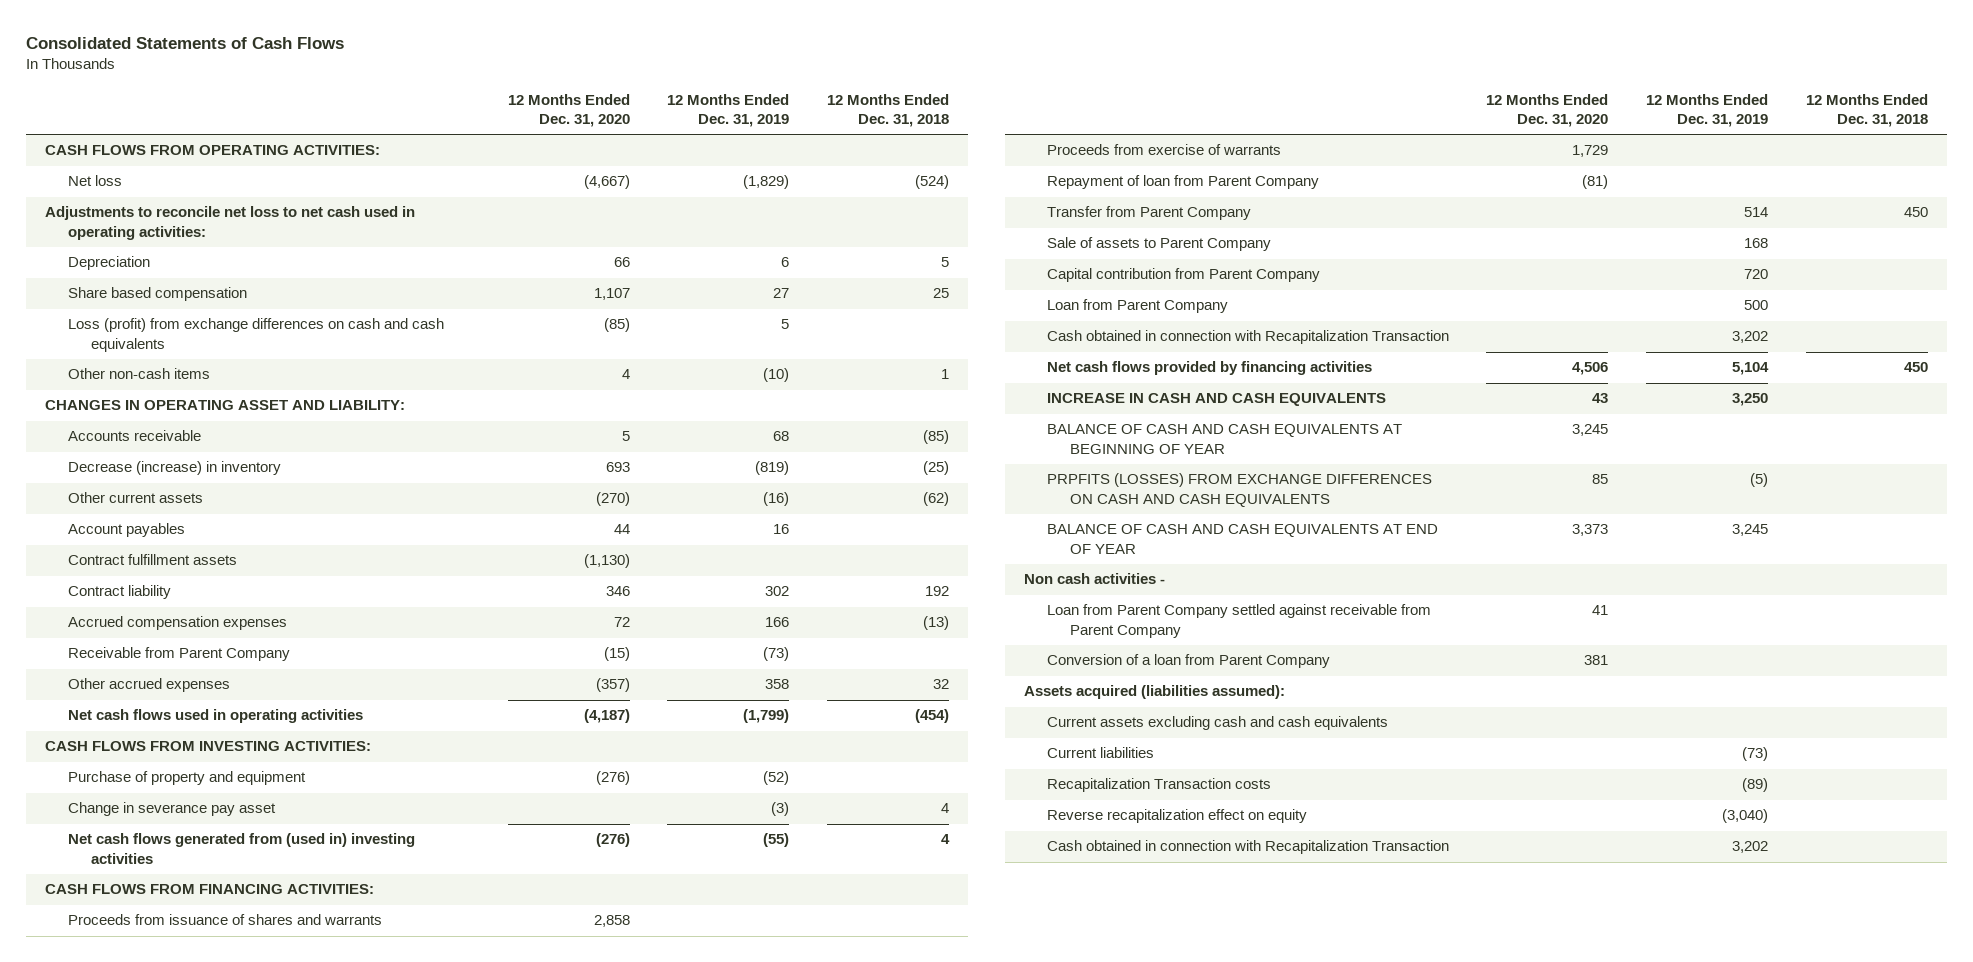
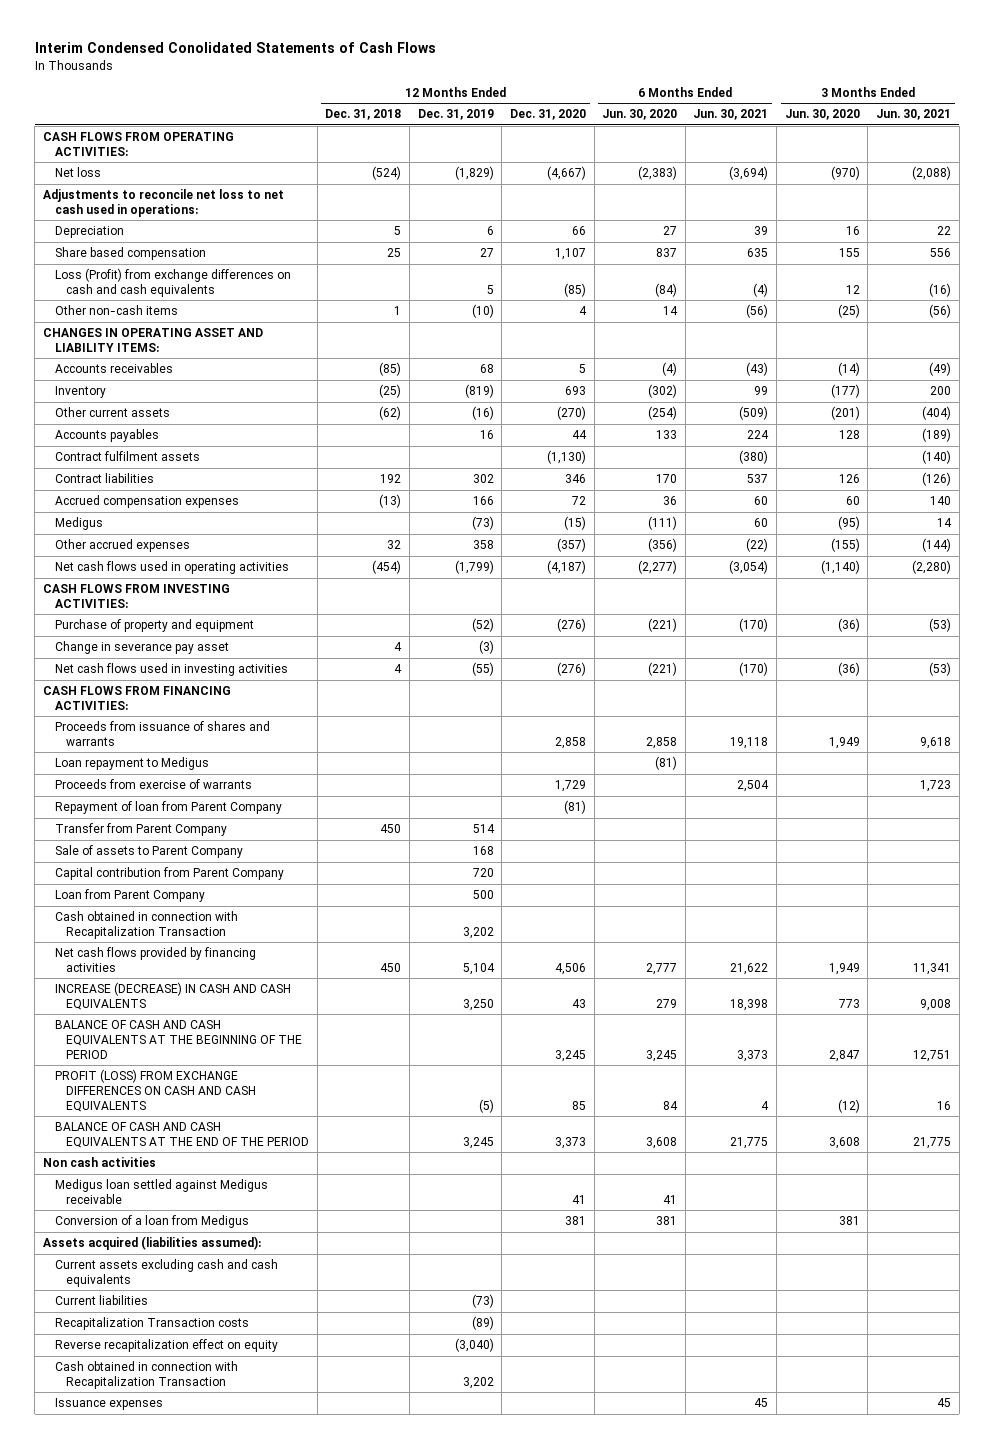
- Consolidated Statements of Cash Flows
+ Interim Condensed Conolidated Statements of Cash Flows
- | 12 Months Ended Dec. 31, 2020 | 12 Months Ended Dec. 31, 2019 | 12 Months Ended Dec. 31, 2018
+ | 12 Months Ended Dec. 31, 2018 | 12 Months Ended Dec. 31, 2019 | 12 Months Ended Dec. 31, 2020 | 6 Months Ended Jun. 30, 2020 | 6 Months Ended Jun. 30, 2021 | 3 Months Ended Jun. 30, 2020 | 3 Months Ended Jun. 30, 2021
- Adjustments to reconcile net loss to net cash used in operating activities:
+ Adjustments to reconcile net loss to net cash used in operations:
- Loss (profit) from exchange differences on cash and cash equivalents | (85) | 5 |
+ Loss (Profit) from exchange differences on cash and cash equivalents | | 5 | (85) | (84) | (4) | 12 | (16)
- CHANGES IN OPERATING ASSET AND LIABILITY:
- Accounts receivable | 5 | 68 | (85)
- Decrease (increase) in inventory | 693 | (819) | (25)
+ CHANGES IN OPERATING ASSET AND LIABILITY ITEMS:
+ Accounts receivables | (85) | 68 | 5 | (4) | (43) | (14) | (49)
+ Inventory | (25) | (819) | 693 | (302) | 99 | (177) | 200
- Account payables | 44 | 16 |
- Contract fulfillment assets | (1,130) | |
- Contract liability | 346 | 302 | 192
+ Accounts payables | | 16 | 44 | 133 | 224 | 128 | (189)
+ Contract fulfilment assets | | | (1,130) | | (380) | | (140)
+ Contract liabilities | 192 | 302 | 346 | 170 | 537 | 126 | (126)
- Receivable from Parent Company | (15) | (73) |
+ Medigus | | (73) | (15) | (111) | 60 | (95) | 14
- Net cash flows generated from (used in) investing activities | (276) | (55) | 4
+ Net cash flows used in investing activities | 4 | (55) | (276) | (221) | (170) | (36) | (53)
+ Loan repayment to Medigus | | | | (81) | | |
- INCREASE IN CASH AND CASH EQUIVALENTS | 43 | 3,250 |
- BALANCE OF CASH AND CASH EQUIVALENTS AT BEGINNING OF YEAR | 3,245 | |
- PRPFITS (LOSSES) FROM EXCHANGE DIFFERENCES ON CASH AND CASH EQUIVALENTS | 85 | (5) |
- BALANCE OF CASH AND CASH EQUIVALENTS AT END OF YEAR | 3,373 | 3,245 |
- Non cash activities -
- Loan from Parent Company settled against receivable from Parent Company | 41 | |
- Conversion of a loan from Parent Company | 381 | |
+ INCREASE (DECREASE) IN CASH AND CASH EQUIVALENTS | | 3,250 | 43 | 279 | 18,398 | 773 | 9,008
+ BALANCE OF CASH AND CASH EQUIVALENTS AT THE BEGINNING OF THE PERIOD | | | 3,245 | 3,245 | 3,373 | 2,847 | 12,751
+ PROFIT (LOSS) FROM EXCHANGE DIFFERENCES ON CASH AND CASH EQUIVALENTS | | (5) | 85 | 84 | 4 | (12) | 16
+ BALANCE OF CASH AND CASH EQUIVALENTS AT THE END OF THE PERIOD | | 3,245 | 3,373 | 3,608 | 21,775 | 3,608 | 21,775
+ Non cash activities
+ Medigus loan settled against Medigus receivable | | | 41 | 41 | | |
+ Conversion of a loan from Medigus | | | 381 | 381 | | 381 |
+ Issuance expenses | | | | | 45 | | 45

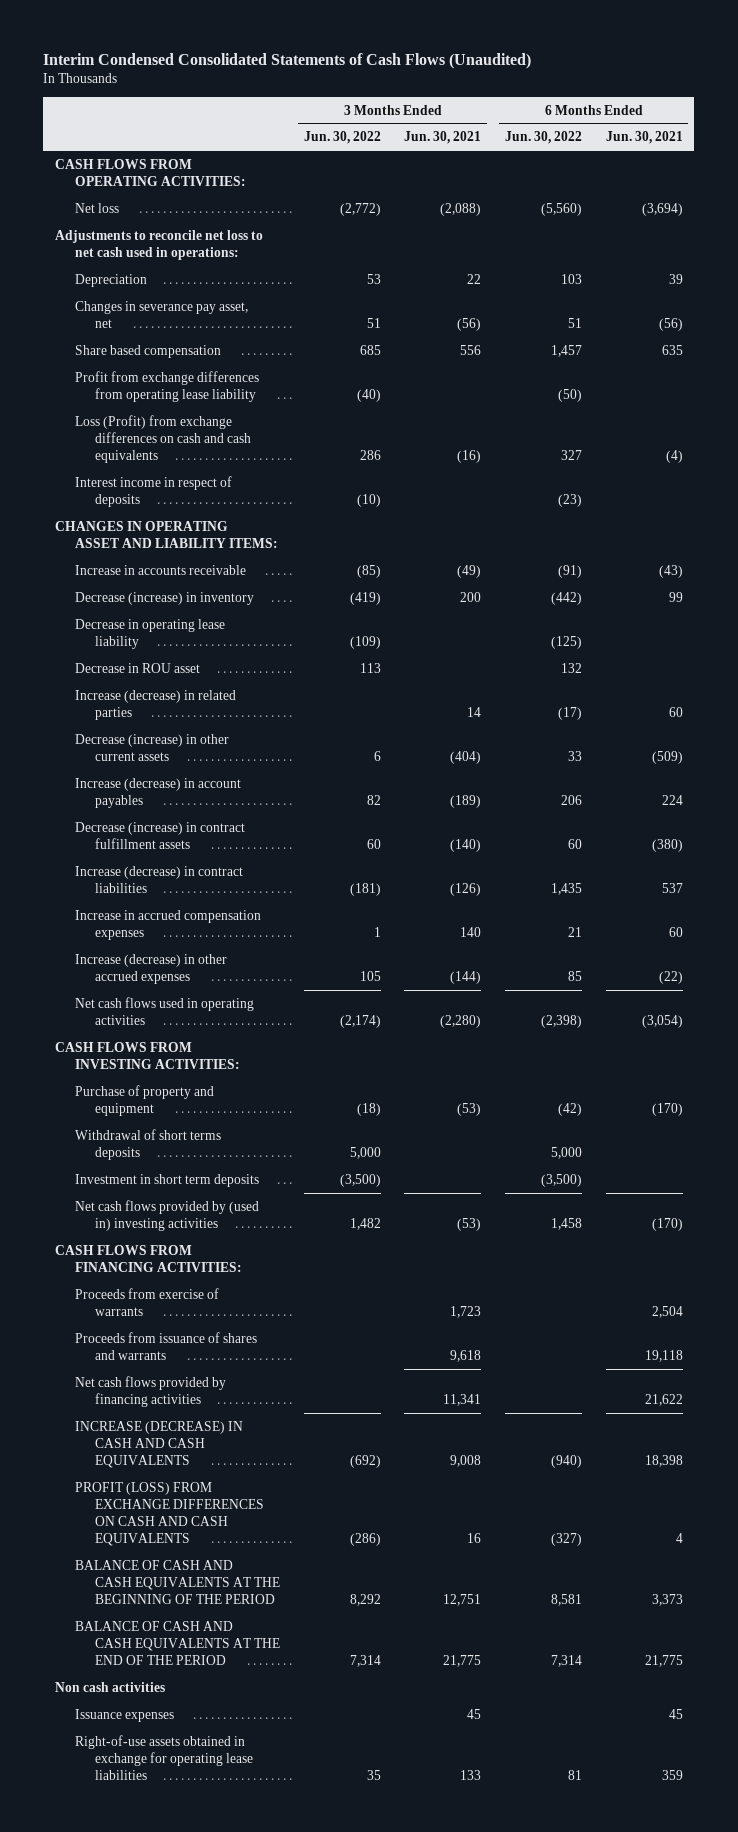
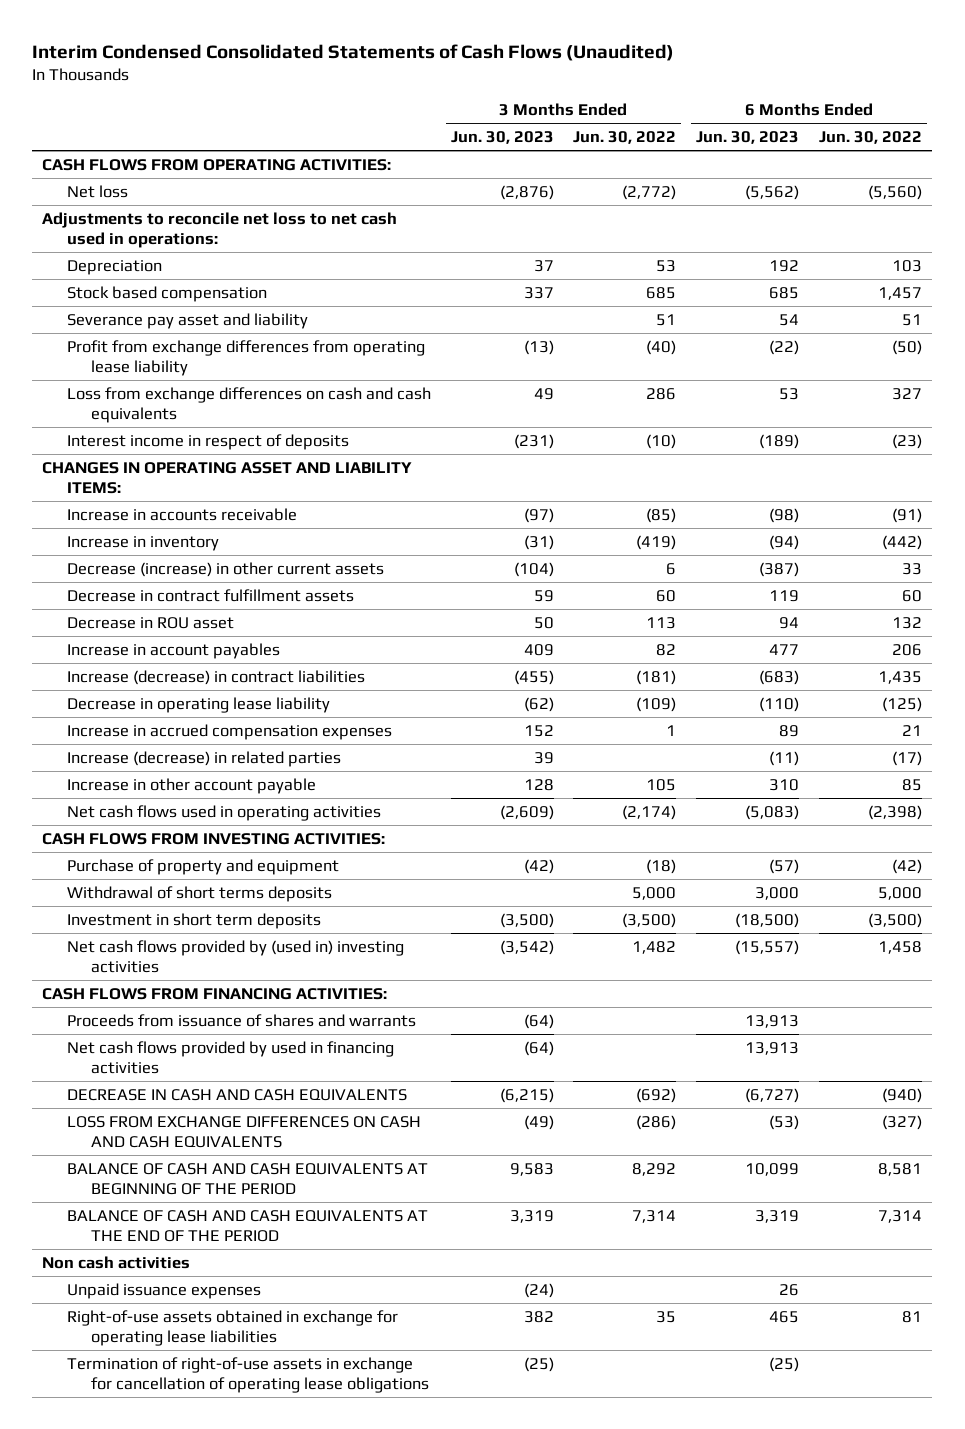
- | 3 Months Ended Jun. 30, 2022 | 3 Months Ended Jun. 30, 2021 | 6 Months Ended Jun. 30, 2022 | 6 Months Ended Jun. 30, 2021
+ | 3 Months Ended Jun. 30, 2023 | 3 Months Ended Jun. 30, 2022 | 6 Months Ended Jun. 30, 2023 | 6 Months Ended Jun. 30, 2022
- Changes in severance pay asset, net | 51 | (56) | 51 | (56)
- Share based compensation | 685 | 556 | 1,457 | 635
+ Stock based compensation | 337 | 685 | 685 | 1,457
+ Severance pay asset and liability | | 51 | 54 | 51
- Loss (Profit) from exchange differences on cash and cash equivalents | 286 | (16) | 327 | (4)
+ Loss from exchange differences on cash and cash equivalents | 49 | 286 | 53 | 327
- Decrease (increase) in inventory | (419) | 200 | (442) | 99
+ Increase in inventory | (31) | (419) | (94) | (442)
- Increase (decrease) in account payables | 82 | (189) | 206 | 224
- Decrease (increase) in contract fulfillment assets | 60 | (140) | 60 | (380)
+ Decrease in contract fulfillment assets | 59 | 60 | 119 | 60
moved down: Decrease in ROU asset | 50 | 113 | 94 | 132
+ Increase in account payables | 409 | 82 | 477 | 206
moved down: Decrease in operating lease liability | (62) | (109) | (110) | (125)
- Increase (decrease) in other accrued expenses | 105 | (144) | 85 | (22)
moved down: Increase (decrease) in related parties | 39 | | (11) | (17)
+ Increase in other account payable | 128 | 105 | 310 | 85
- Proceeds from exercise of warrants | | 1,723 | | 2,504
- Net cash flows provided by financing activities | | 11,341 | | 21,622
- INCREASE (DECREASE) IN CASH AND CASH EQUIVALENTS | (692) | 9,008 | (940) | 18,398
- PROFIT (LOSS) FROM EXCHANGE DIFFERENCES ON CASH AND CASH EQUIVALENTS | (286) | 16 | (327) | 4
- BALANCE OF CASH AND CASH EQUIVALENTS AT THE BEGINNING OF THE PERIOD | 8,292 | 12,751 | 8,581 | 3,373
+ Net cash flows provided by used in financing activities | (64) | | 13,913 |
+ DECREASE IN CASH AND CASH EQUIVALENTS | (6,215) | (692) | (6,727) | (940)
+ LOSS FROM EXCHANGE DIFFERENCES ON CASH AND CASH EQUIVALENTS | (49) | (286) | (53) | (327)
+ BALANCE OF CASH AND CASH EQUIVALENTS AT BEGINNING OF THE PERIOD | 9,583 | 8,292 | 10,099 | 8,581
- Issuance expenses | | 45 | | 45
+ Unpaid issuance expenses | (24) | | 26 |
+ Termination of right-of-use assets in exchange for cancellation of operating lease obligations | (25) | | (25) |

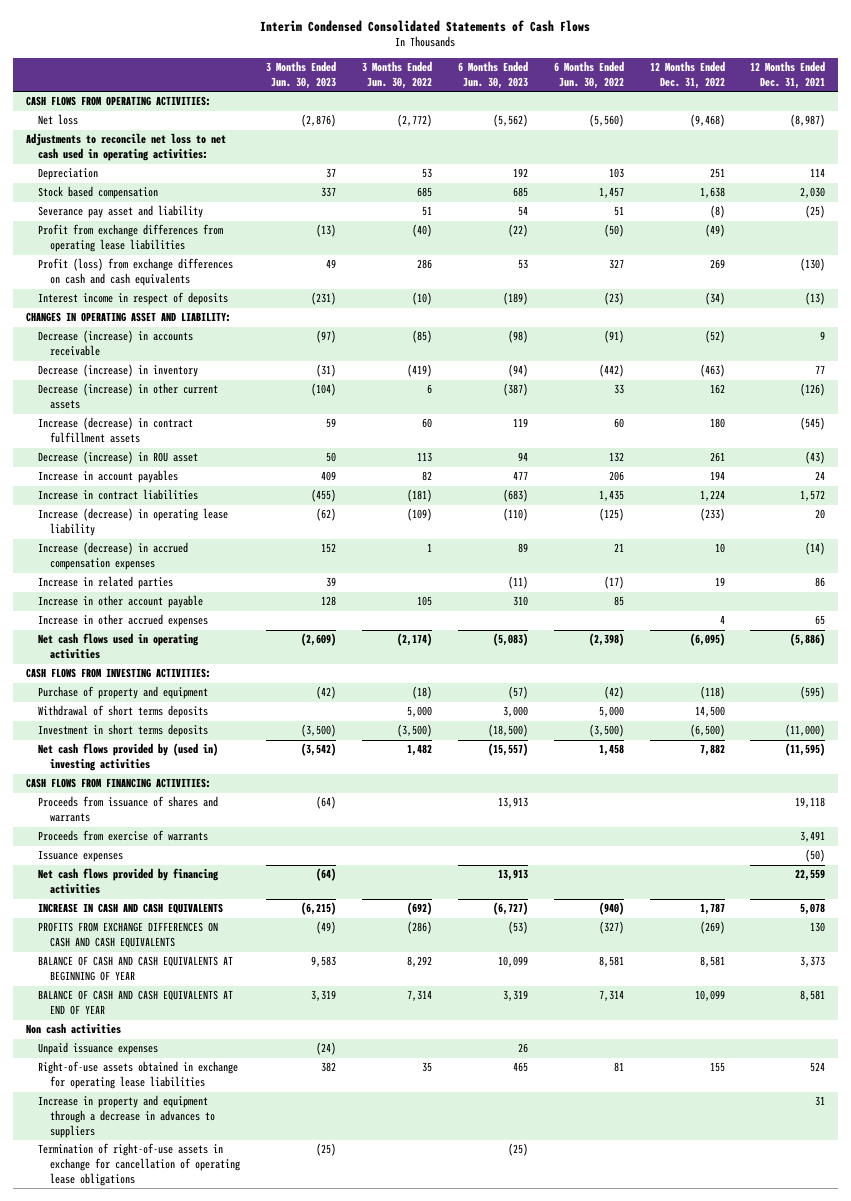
- Interim Condensed Consolidated Statements of Cash Flows (Unaudited)
+ Interim Condensed Consolidated Statements of Cash Flows
- | 3 Months Ended Jun. 30, 2023 | 3 Months Ended Jun. 30, 2022 | 6 Months Ended Jun. 30, 2023 | 6 Months Ended Jun. 30, 2022
+ | 3 Months Ended Jun. 30, 2023 | 3 Months Ended Jun. 30, 2022 | 6 Months Ended Jun. 30, 2023 | 6 Months Ended Jun. 30, 2022 | 12 Months Ended Dec. 31, 2022 | 12 Months Ended Dec. 31, 2021
- Adjustments to reconcile net loss to net cash used in operations:
+ Adjustments to reconcile net loss to net cash used in operating activities:
- Profit from exchange differences from operating lease liability | (13) | (40) | (22) | (50)
- Loss from exchange differences on cash and cash equivalents | 49 | 286 | 53 | 327
+ Profit from exchange differences from operating lease liabilities | (13) | (40) | (22) | (50) | (49) |
+ Profit (loss) from exchange differences on cash and cash equivalents | 49 | 286 | 53 | 327 | 269 | (130)
- CHANGES IN OPERATING ASSET AND LIABILITY ITEMS:
- Increase in accounts receivable | (97) | (85) | (98) | (91)
- Increase in inventory | (31) | (419) | (94) | (442)
+ CHANGES IN OPERATING ASSET AND LIABILITY:
+ Decrease (increase) in accounts receivable | (97) | (85) | (98) | (91) | (52) | 9
+ Decrease (increase) in inventory | (31) | (419) | (94) | (442) | (463) | 77
- Decrease in contract fulfillment assets | 59 | 60 | 119 | 60
- Decrease in ROU asset | 50 | 113 | 94 | 132
+ Increase (decrease) in contract fulfillment assets | 59 | 60 | 119 | 60 | 180 | (545)
+ Decrease (increase) in ROU asset | 50 | 113 | 94 | 132 | 261 | (43)
- Increase (decrease) in contract liabilities | (455) | (181) | (683) | 1,435
- Decrease in operating lease liability | (62) | (109) | (110) | (125)
- Increase in accrued compensation expenses | 152 | 1 | 89 | 21
- Increase (decrease) in related parties | 39 | | (11) | (17)
+ Increase in contract liabilities | (455) | (181) | (683) | 1,435 | 1,224 | 1,572
+ Increase (decrease) in operating lease liability | (62) | (109) | (110) | (125) | (233) | 20
+ Increase (decrease) in accrued compensation expenses | 152 | 1 | 89 | 21 | 10 | (14)
+ Increase in related parties | 39 | | (11) | (17) | 19 | 86
+ Increase in other accrued expenses | | | | | 4 | 65
- Investment in short term deposits | (3,500) | (3,500) | (18,500) | (3,500)
+ Investment in short terms deposits | (3,500) | (3,500) | (18,500) | (3,500) | (6,500) | (11,000)
- Net cash flows provided by used in financing activities | (64) | | 13,913 |
- DECREASE IN CASH AND CASH EQUIVALENTS | (6,215) | (692) | (6,727) | (940)
- LOSS FROM EXCHANGE DIFFERENCES ON CASH AND CASH EQUIVALENTS | (49) | (286) | (53) | (327)
- BALANCE OF CASH AND CASH EQUIVALENTS AT BEGINNING OF THE PERIOD | 9,583 | 8,292 | 10,099 | 8,581
- BALANCE OF CASH AND CASH EQUIVALENTS AT THE END OF THE PERIOD | 3,319 | 7,314 | 3,319 | 7,314
+ Proceeds from exercise of warrants | | | | | | 3,491
+ Issuance expenses | | | | | | (50)
+ Net cash flows provided by financing activities | (64) | | 13,913 | | | 22,559
+ INCREASE IN CASH AND CASH EQUIVALENTS | (6,215) | (692) | (6,727) | (940) | 1,787 | 5,078
+ PROFITS FROM EXCHANGE DIFFERENCES ON CASH AND CASH EQUIVALENTS | (49) | (286) | (53) | (327) | (269) | 130
+ BALANCE OF CASH AND CASH EQUIVALENTS AT BEGINNING OF YEAR | 9,583 | 8,292 | 10,099 | 8,581 | 8,581 | 3,373
+ BALANCE OF CASH AND CASH EQUIVALENTS AT END OF YEAR | 3,319 | 7,314 | 3,319 | 7,314 | 10,099 | 8,581
+ Increase in property and equipment through a decrease in advances to suppliers | | | | | | 31

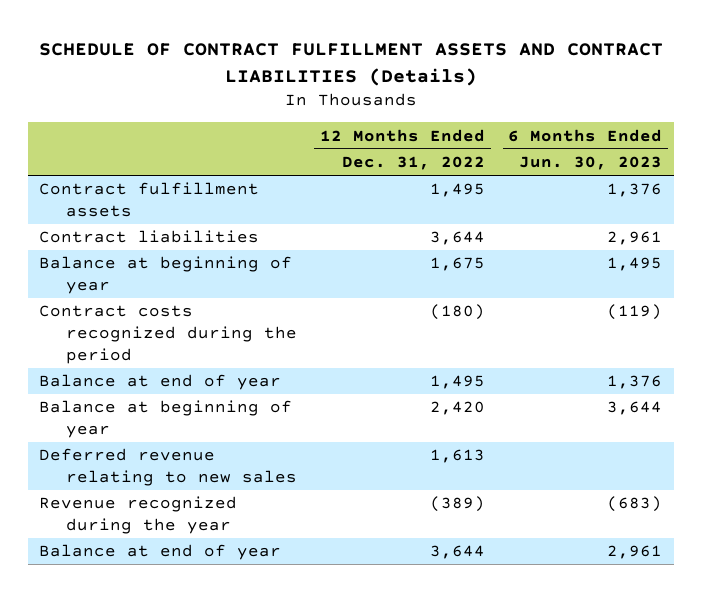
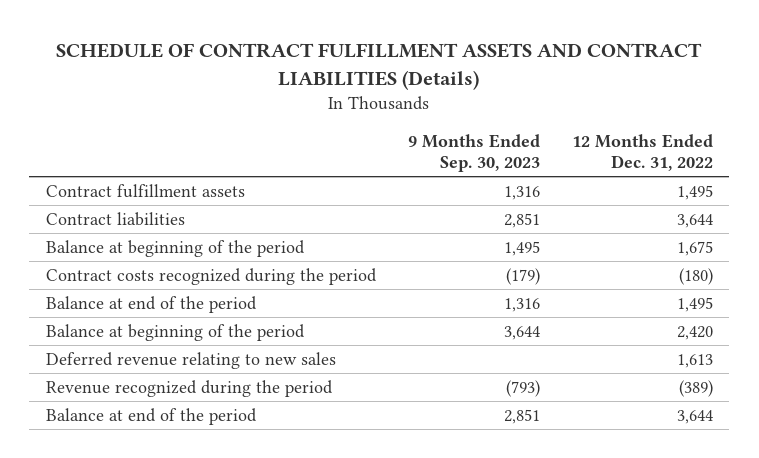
- | 12 Months Ended Dec. 31, 2022 | 6 Months Ended Jun. 30, 2023
+ | 9 Months Ended Sep. 30, 2023 | 12 Months Ended Dec. 31, 2022
- Balance at beginning of year | 1,675 | 1,495
+ Balance at beginning of the period | 1,495 | 1,675
- Balance at end of year | 1,495 | 1,376
- Balance at beginning of year | 2,420 | 3,644
+ Balance at end of the period | 1,316 | 1,495
+ Balance at beginning of the period | 3,644 | 2,420
- Revenue recognized during the year | (389) | (683)
- Balance at end of year | 3,644 | 2,961
+ Revenue recognized during the period | (793) | (389)
+ Balance at end of the period | 2,851 | 3,644

